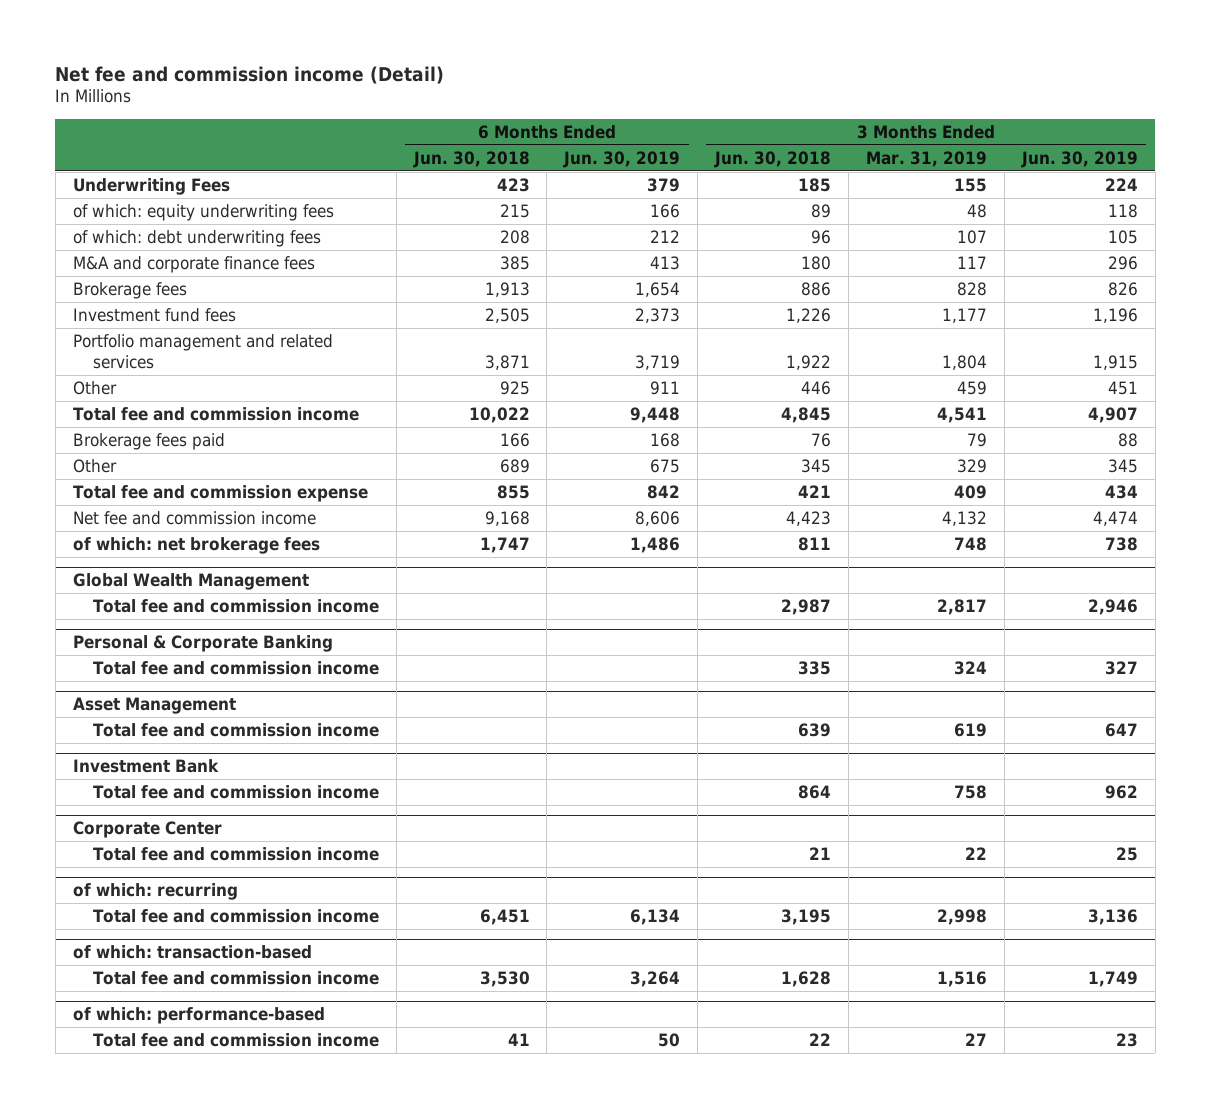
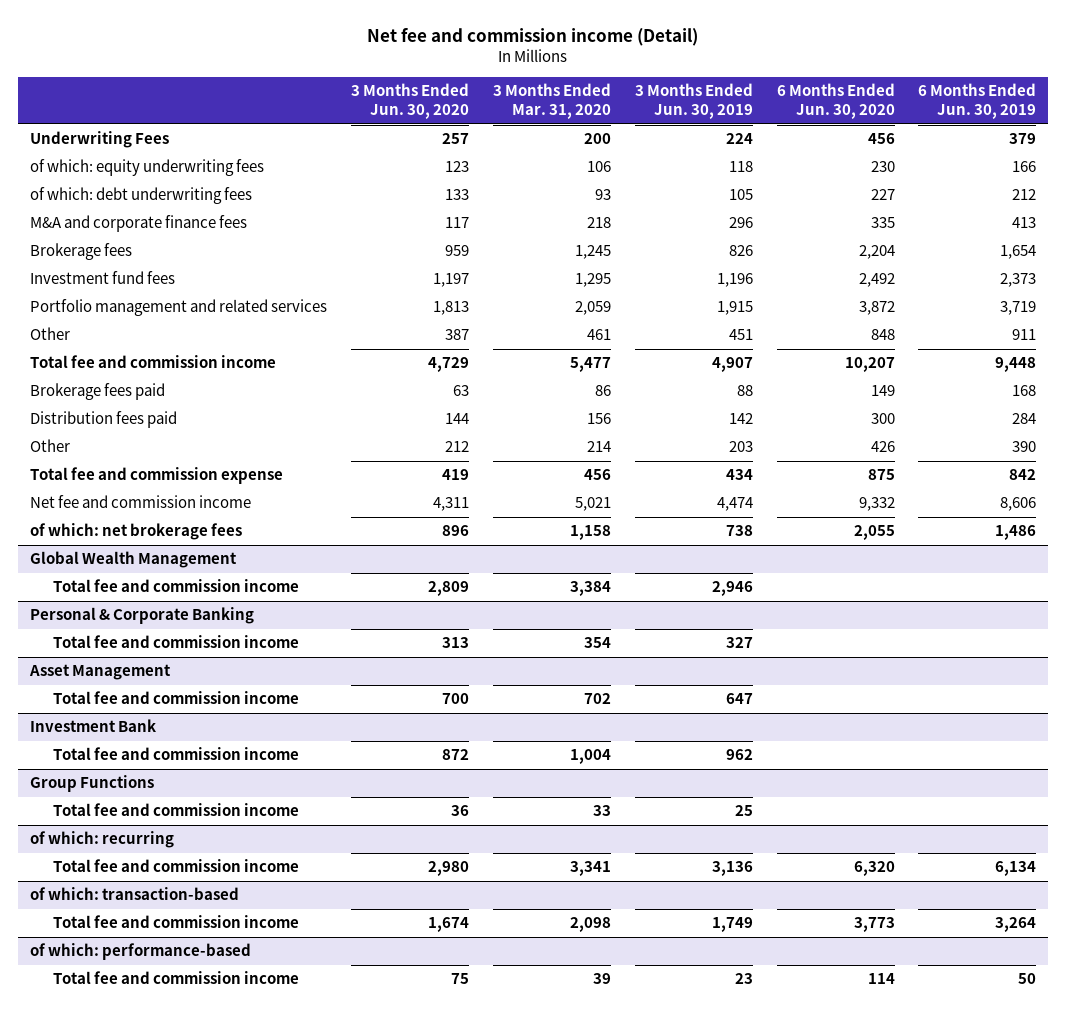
- | 6 Months Ended Jun. 30, 2018 | 6 Months Ended Jun. 30, 2019 | 3 Months Ended Jun. 30, 2018 | 3 Months Ended Mar. 31, 2019 | 3 Months Ended Jun. 30, 2019
+ | 3 Months Ended Jun. 30, 2020 | 3 Months Ended Mar. 31, 2020 | 3 Months Ended Jun. 30, 2019 | 6 Months Ended Jun. 30, 2020 | 6 Months Ended Jun. 30, 2019
- Other | 689 | 675 | 345 | 329 | 345
+ Distribution fees paid | 144 | 156 | 142 | 300 | 284
+ Other | 212 | 214 | 203 | 426 | 390
- Corporate Center
+ Group Functions

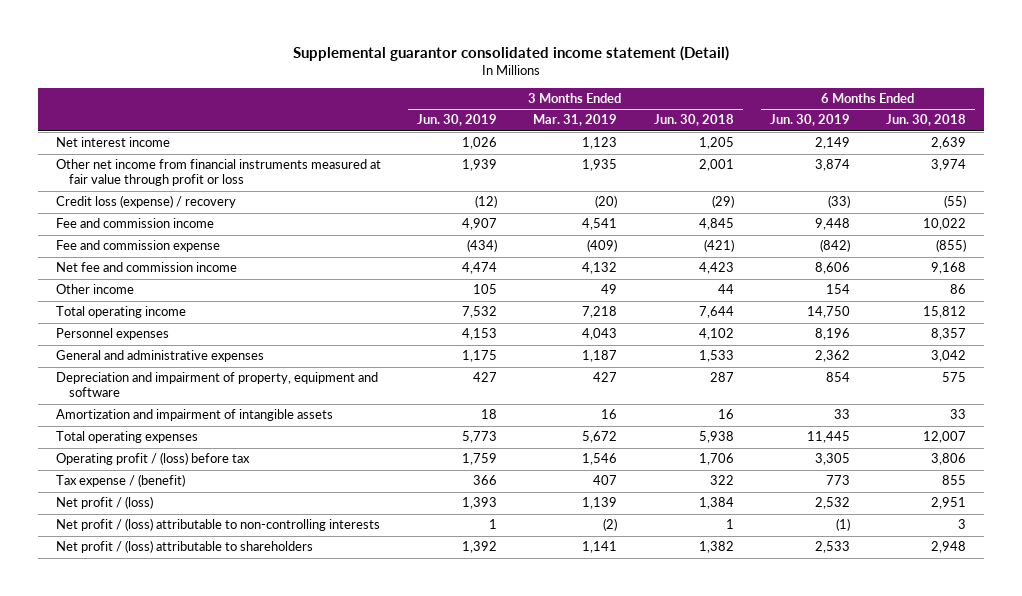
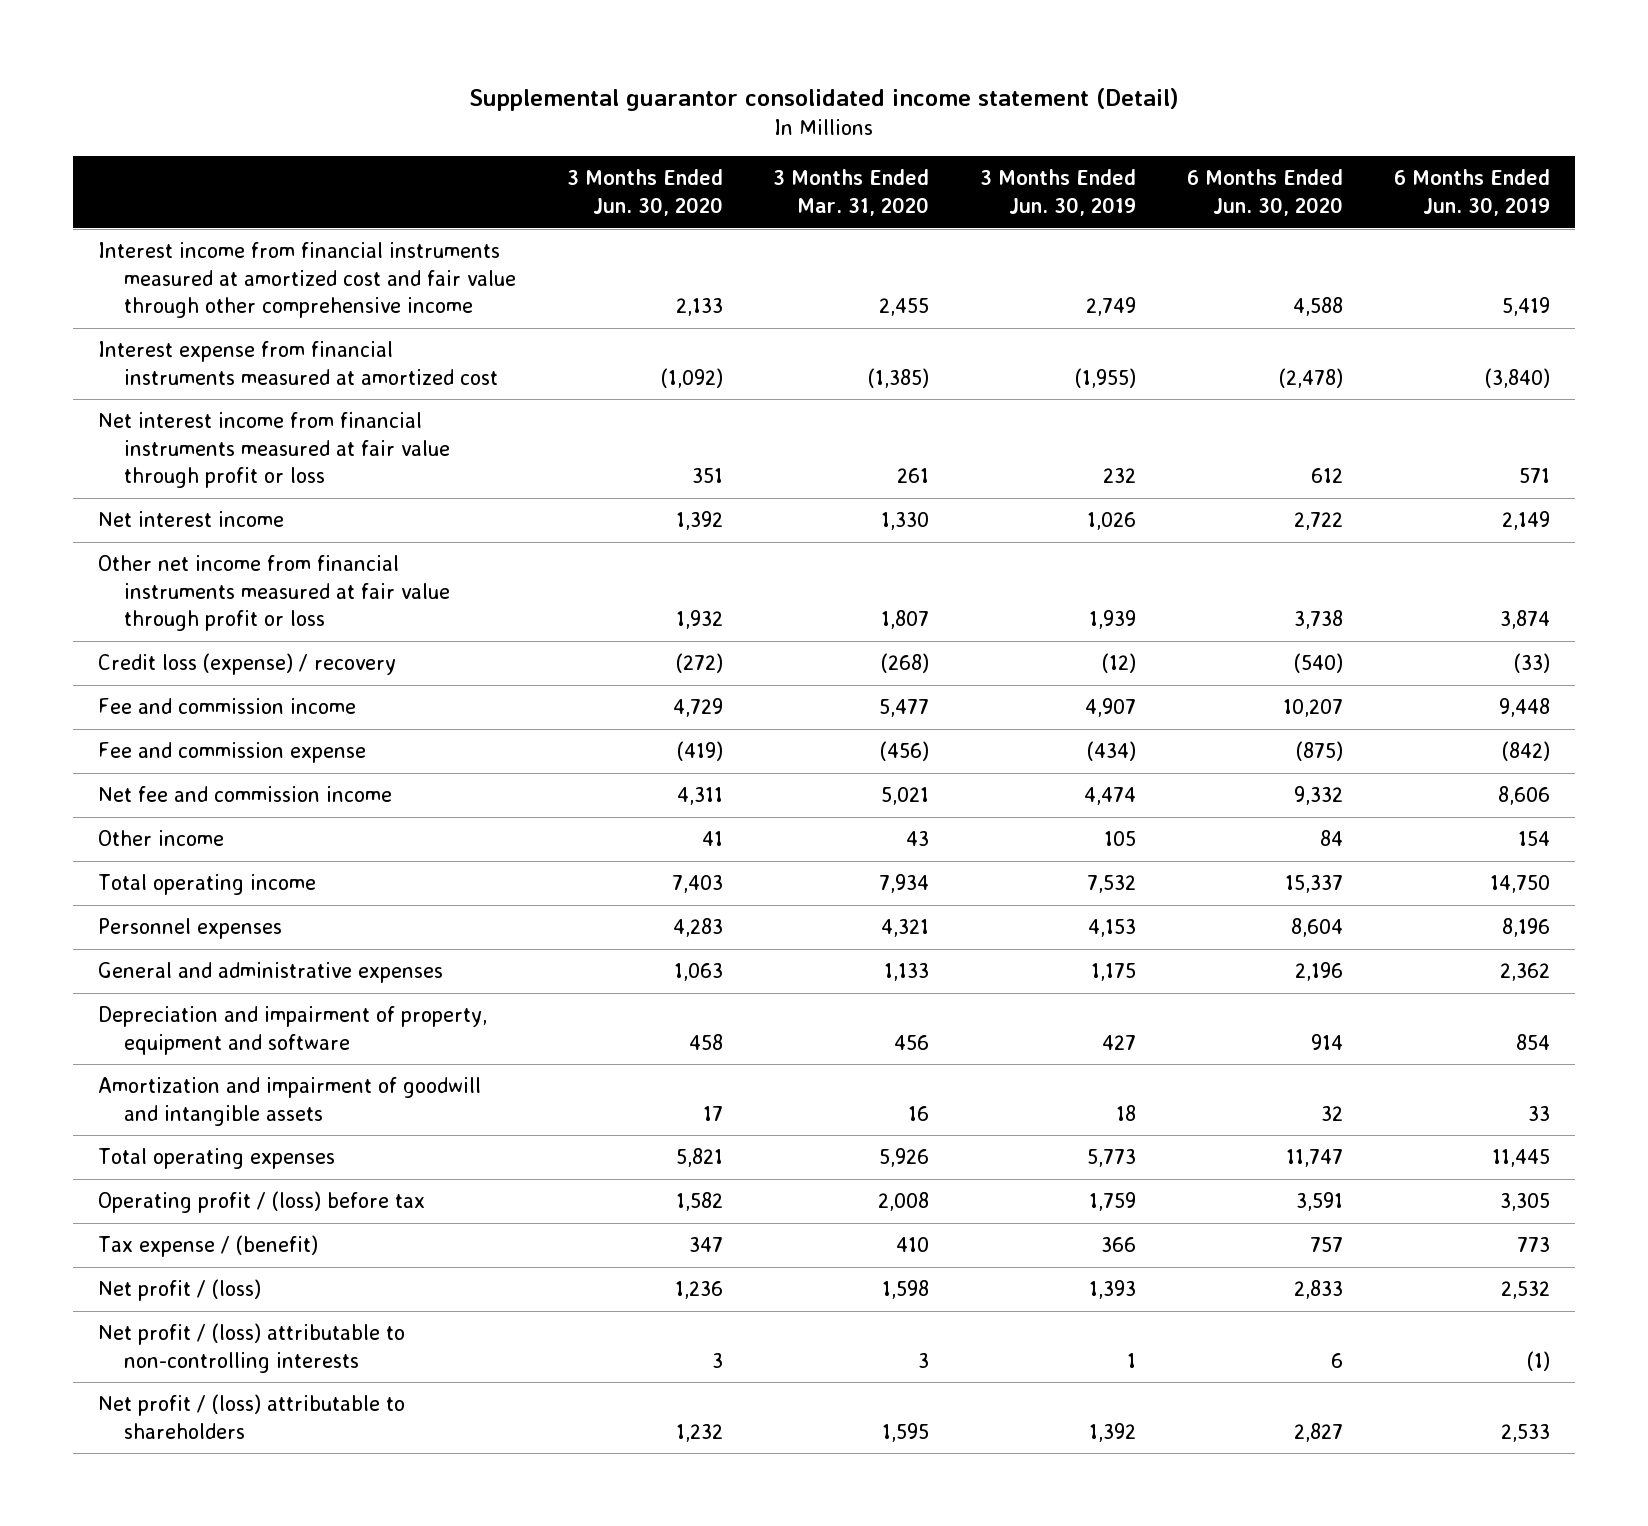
- | 3 Months Ended Jun. 30, 2019 | 3 Months Ended Mar. 31, 2019 | 3 Months Ended Jun. 30, 2018 | 6 Months Ended Jun. 30, 2019 | 6 Months Ended Jun. 30, 2018
+ | 3 Months Ended Jun. 30, 2020 | 3 Months Ended Mar. 31, 2020 | 3 Months Ended Jun. 30, 2019 | 6 Months Ended Jun. 30, 2020 | 6 Months Ended Jun. 30, 2019
+ Interest income from financial instruments measured at amortized cost and fair value through other comprehensive income | 2,133 | 2,455 | 2,749 | 4,588 | 5,419
+ Interest expense from financial instruments measured at amortized cost | (1,092) | (1,385) | (1,955) | (2,478) | (3,840)
+ Net interest income from financial instruments measured at fair value through profit or loss | 351 | 261 | 232 | 612 | 571
- Amortization and impairment of intangible assets | 18 | 16 | 16 | 33 | 33
+ Amortization and impairment of goodwill and intangible assets | 17 | 16 | 18 | 32 | 33

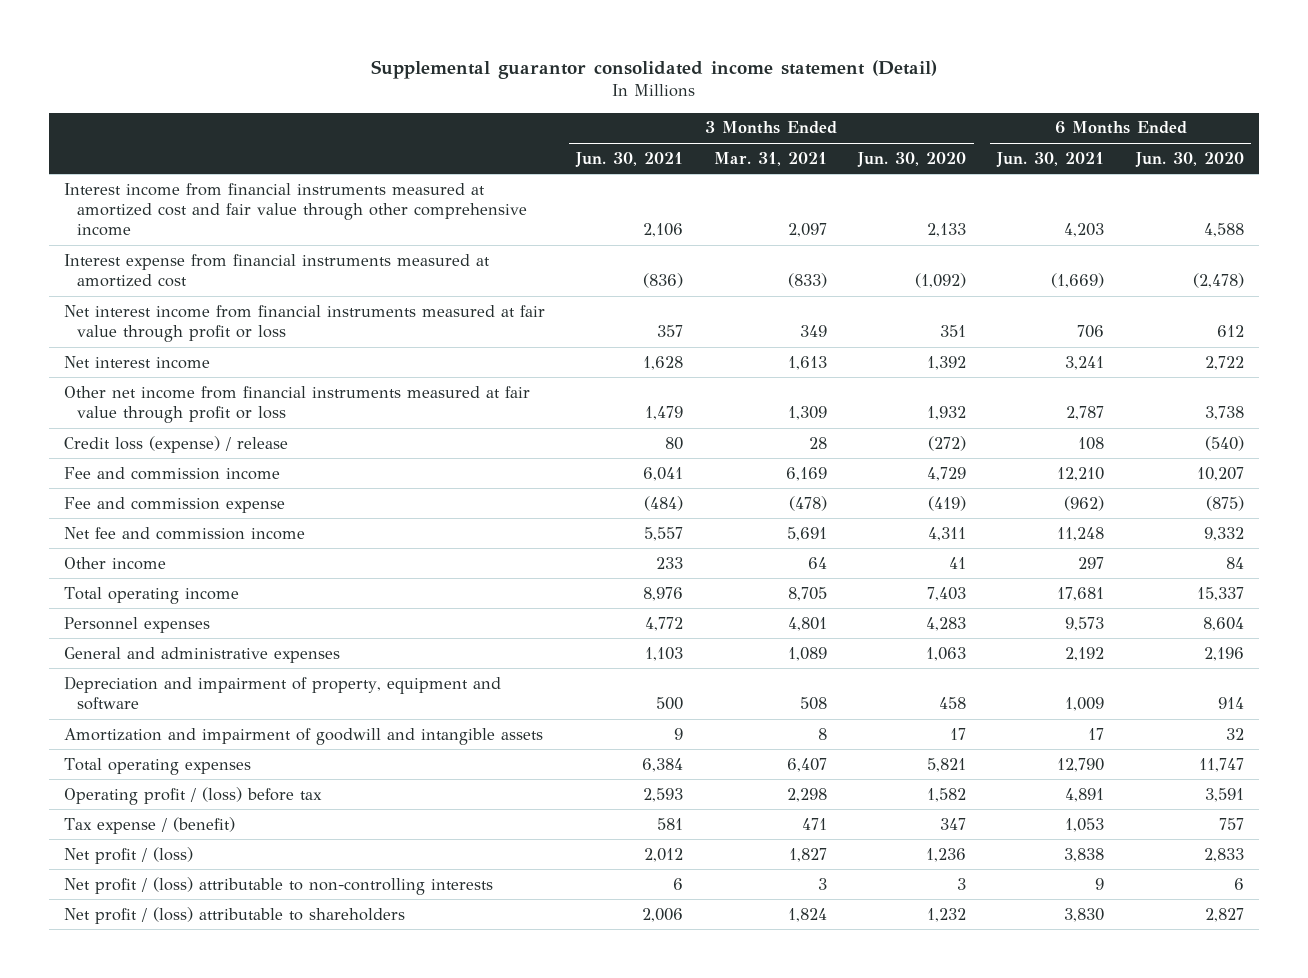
- | 3 Months Ended Jun. 30, 2020 | 3 Months Ended Mar. 31, 2020 | 3 Months Ended Jun. 30, 2019 | 6 Months Ended Jun. 30, 2020 | 6 Months Ended Jun. 30, 2019
+ | 3 Months Ended Jun. 30, 2021 | 3 Months Ended Mar. 31, 2021 | 3 Months Ended Jun. 30, 2020 | 6 Months Ended Jun. 30, 2021 | 6 Months Ended Jun. 30, 2020
- Credit loss (expense) / recovery | (272) | (268) | (12) | (540) | (33)
+ Credit loss (expense) / release | 80 | 28 | (272) | 108 | (540)

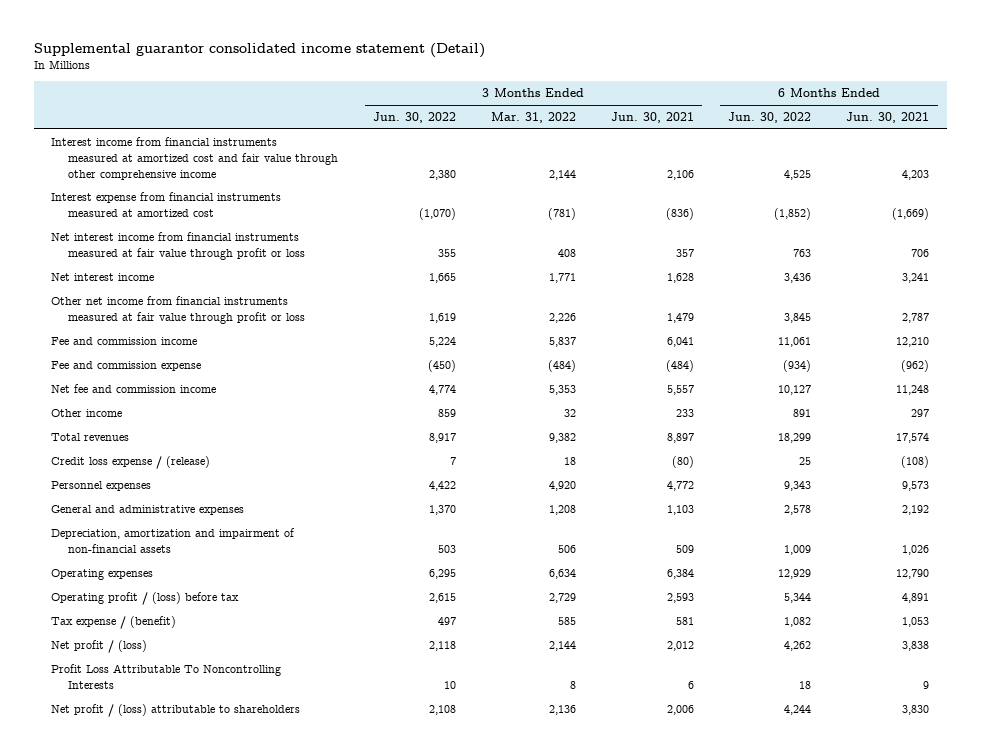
- | 3 Months Ended Jun. 30, 2021 | 3 Months Ended Mar. 31, 2021 | 3 Months Ended Jun. 30, 2020 | 6 Months Ended Jun. 30, 2021 | 6 Months Ended Jun. 30, 2020
+ | 3 Months Ended Jun. 30, 2022 | 3 Months Ended Mar. 31, 2022 | 3 Months Ended Jun. 30, 2021 | 6 Months Ended Jun. 30, 2022 | 6 Months Ended Jun. 30, 2021
- Credit loss (expense) / release | 80 | 28 | (272) | 108 | (540)
- Total operating income | 8,976 | 8,705 | 7,403 | 17,681 | 15,337
+ Total revenues | 8,917 | 9,382 | 8,897 | 18,299 | 17,574
+ Credit loss expense / (release) | 7 | 18 | (80) | 25 | (108)
- Depreciation and impairment of property, equipment and software | 500 | 508 | 458 | 1,009 | 914
- Amortization and impairment of goodwill and intangible assets | 9 | 8 | 17 | 17 | 32
- Total operating expenses | 6,384 | 6,407 | 5,821 | 12,790 | 11,747
+ Depreciation, amortization and impairment of non-financial assets | 503 | 506 | 509 | 1,009 | 1,026
+ Operating expenses | 6,295 | 6,634 | 6,384 | 12,929 | 12,790
- Net profit / (loss) attributable to non-controlling interests | 6 | 3 | 3 | 9 | 6
+ Profit Loss Attributable To Noncontrolling Interests | 10 | 8 | 6 | 18 | 9

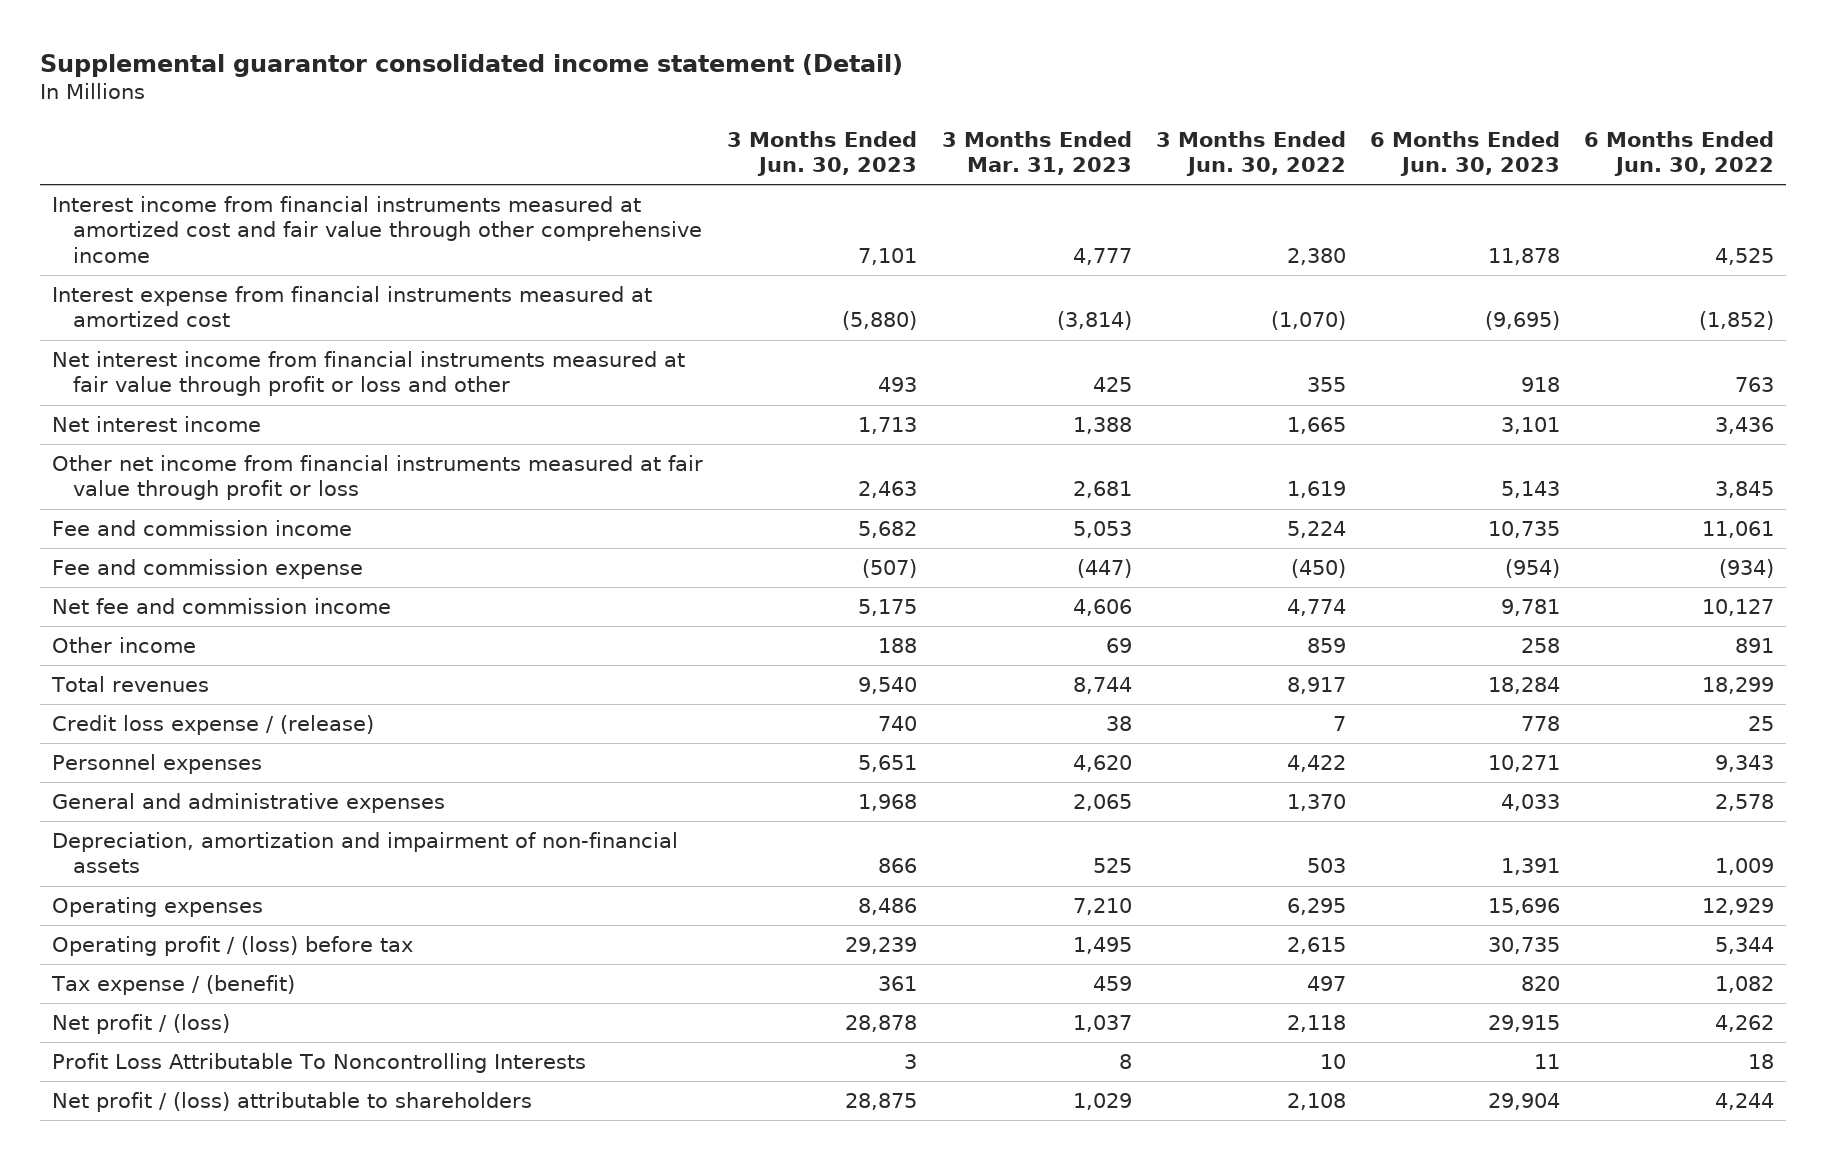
- | 3 Months Ended Jun. 30, 2022 | 3 Months Ended Mar. 31, 2022 | 3 Months Ended Jun. 30, 2021 | 6 Months Ended Jun. 30, 2022 | 6 Months Ended Jun. 30, 2021
+ | 3 Months Ended Jun. 30, 2023 | 3 Months Ended Mar. 31, 2023 | 3 Months Ended Jun. 30, 2022 | 6 Months Ended Jun. 30, 2023 | 6 Months Ended Jun. 30, 2022
- Net interest income from financial instruments measured at fair value through profit or loss | 355 | 408 | 357 | 763 | 706
+ Net interest income from financial instruments measured at fair value through profit or loss and other | 493 | 425 | 355 | 918 | 763

